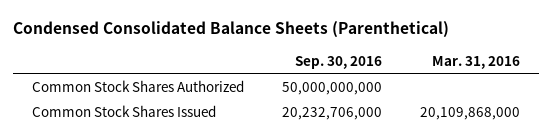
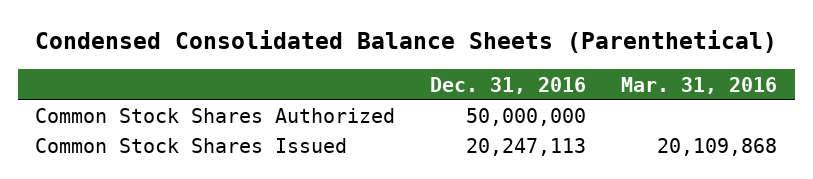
- | Sep. 30, 2016 | Mar. 31, 2016
+ | Dec. 31, 2016 | Mar. 31, 2016
- Common Stock Shares Issued | 20,232,706,000 | 20,109,868,000
+ Common Stock Shares Issued | 20,247,113 | 20,109,868

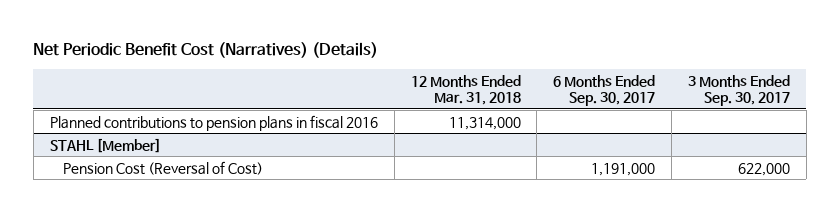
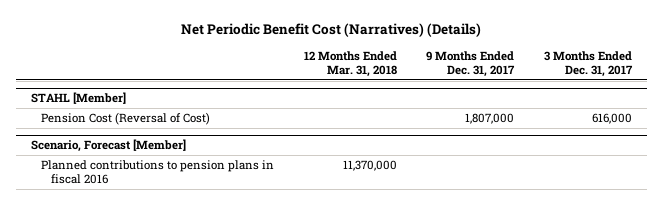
- | 12 Months Ended Mar. 31, 2018 | 6 Months Ended Sep. 30, 2017 | 3 Months Ended Sep. 30, 2017
+ | 12 Months Ended Mar. 31, 2018 | 9 Months Ended Dec. 31, 2017 | 3 Months Ended Dec. 31, 2017
- Planned contributions to pension plans in fiscal 2016 | 11,314,000 | |
+ Scenario, Forecast [Member]
+ Planned contributions to pension plans in fiscal 2016 | 11,370,000 | |

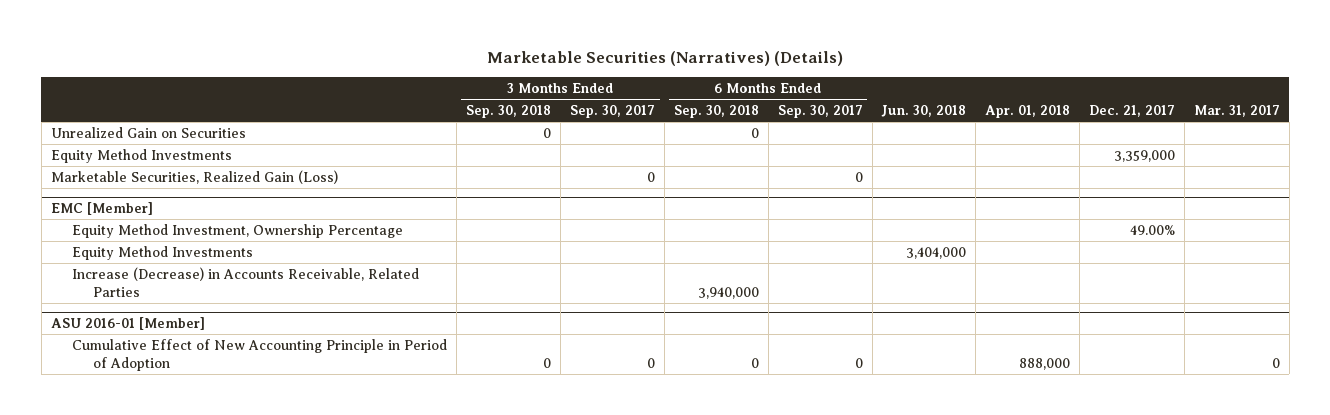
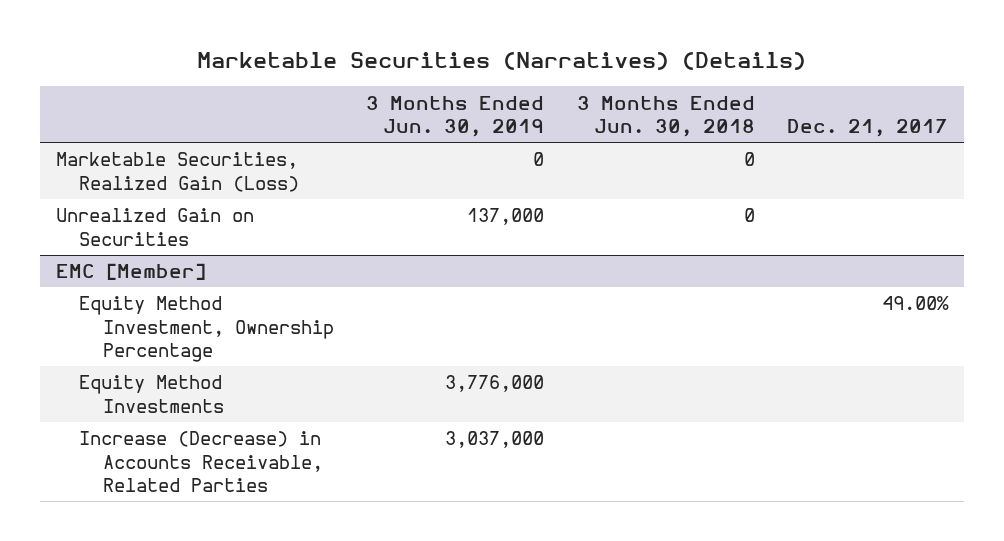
- | 3 Months Ended Sep. 30, 2018 | 3 Months Ended Sep. 30, 2017 | 6 Months Ended Sep. 30, 2018 | 6 Months Ended Sep. 30, 2017 | Jun. 30, 2018 | Apr. 01, 2018 | Dec. 21, 2017 | Mar. 31, 2017
+ | 3 Months Ended Jun. 30, 2019 | 3 Months Ended Jun. 30, 2018 | Dec. 21, 2017
- Equity Method Investments | | | | | | | 3,359,000 |
moved down: Unrealized Gain on Securities | 137,000 | 0 |
- ASU 2016-01 [Member]
- Cumulative Effect of New Accounting Principle in Period of Adoption | 0 | 0 | 0 | 0 | | 888,000 | | 0

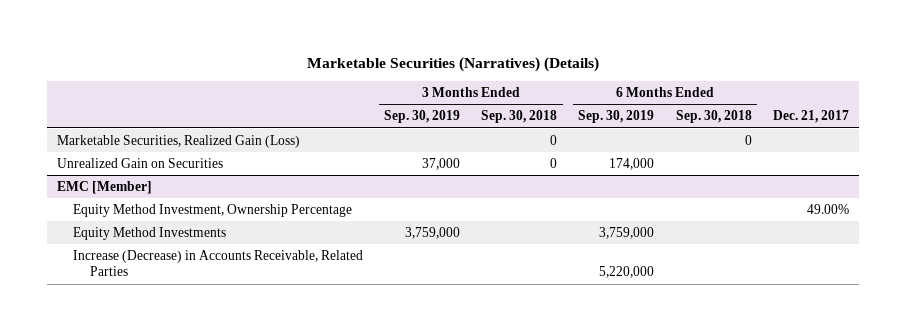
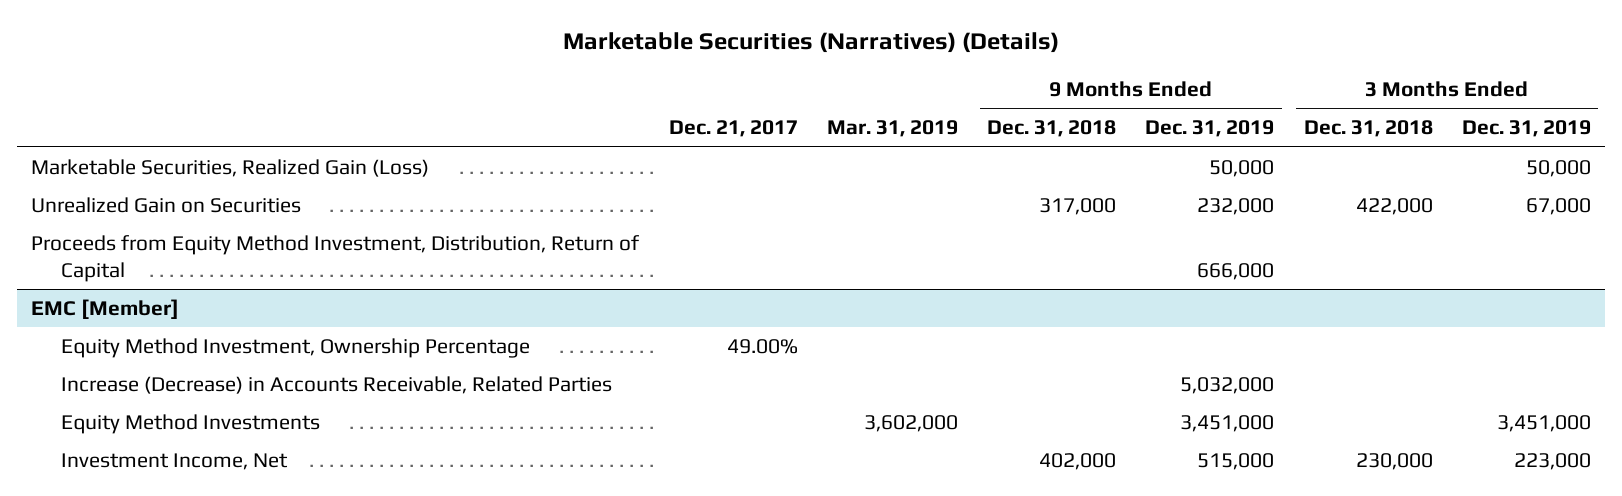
- | 3 Months Ended Sep. 30, 2019 | 3 Months Ended Sep. 30, 2018 | 6 Months Ended Sep. 30, 2019 | 6 Months Ended Sep. 30, 2018 | Dec. 21, 2017
+ | Dec. 21, 2017 | Mar. 31, 2019 | 9 Months Ended Dec. 31, 2018 | 9 Months Ended Dec. 31, 2019 | 3 Months Ended Dec. 31, 2018 | 3 Months Ended Dec. 31, 2019
+ Proceeds from Equity Method Investment, Distribution, Return of Capital | | | | 666,000 | |
@ EMC [Member]
moved down: Equity Method Investments | | 3,602,000 | | 3,451,000 | | 3,451,000
+ Investment Income, Net | | | 402,000 | 515,000 | 230,000 | 223,000

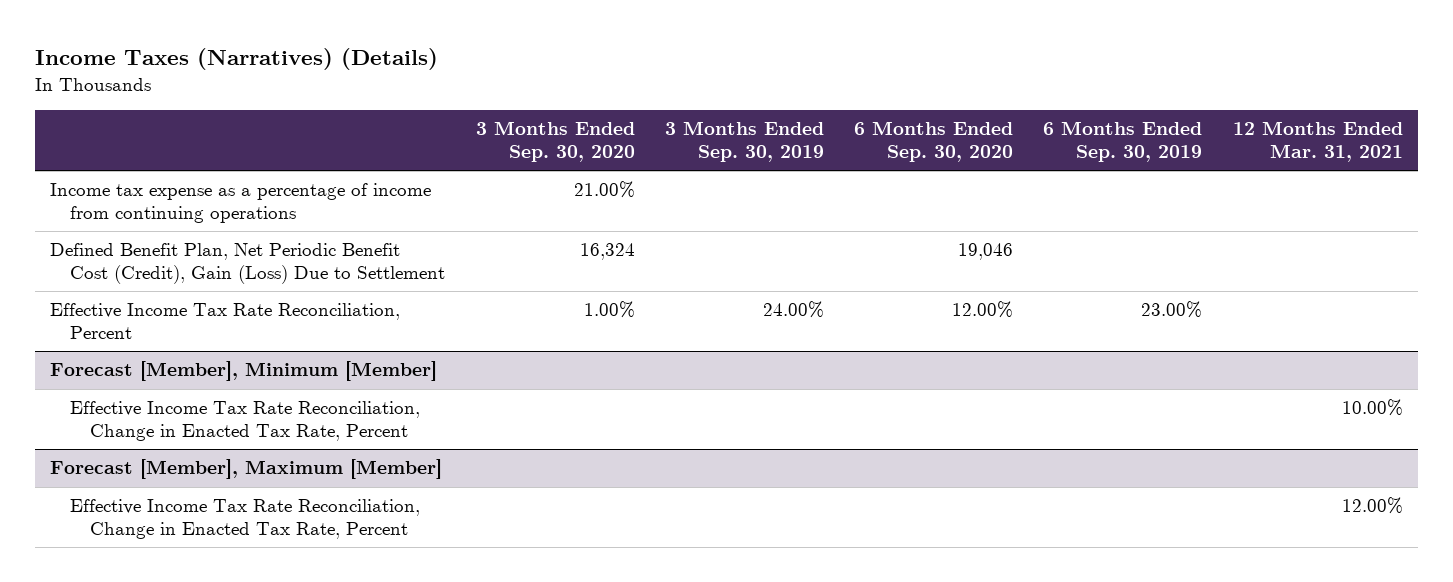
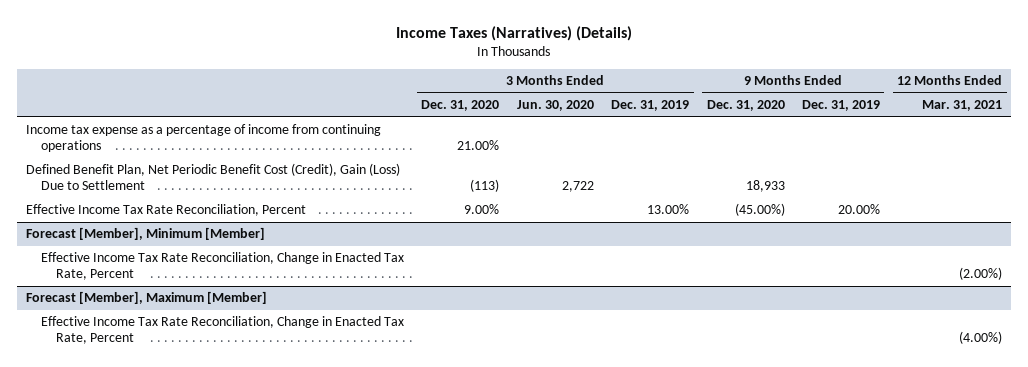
- | 3 Months Ended Sep. 30, 2020 | 3 Months Ended Sep. 30, 2019 | 6 Months Ended Sep. 30, 2020 | 6 Months Ended Sep. 30, 2019 | 12 Months Ended Mar. 31, 2021
+ | 3 Months Ended Dec. 31, 2020 | 3 Months Ended Jun. 30, 2020 | 3 Months Ended Dec. 31, 2019 | 9 Months Ended Dec. 31, 2020 | 9 Months Ended Dec. 31, 2019 | 12 Months Ended Mar. 31, 2021
@ Forecast [Member], Minimum [Member]
- Effective Income Tax Rate Reconciliation, Change in Enacted Tax Rate, Percent | | | | | 10.00%
+ Effective Income Tax Rate Reconciliation, Change in Enacted Tax Rate, Percent | | | | | | (2.00%)
@ Forecast [Member], Maximum [Member]
- Effective Income Tax Rate Reconciliation, Change in Enacted Tax Rate, Percent | | | | | 12.00%
+ Effective Income Tax Rate Reconciliation, Change in Enacted Tax Rate, Percent | | | | | | (4.00%)

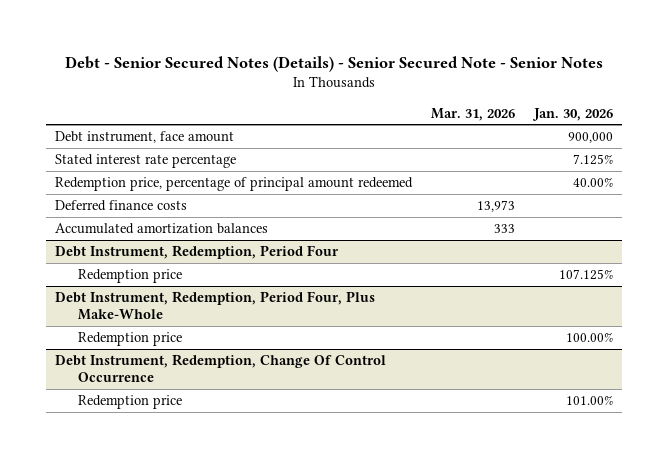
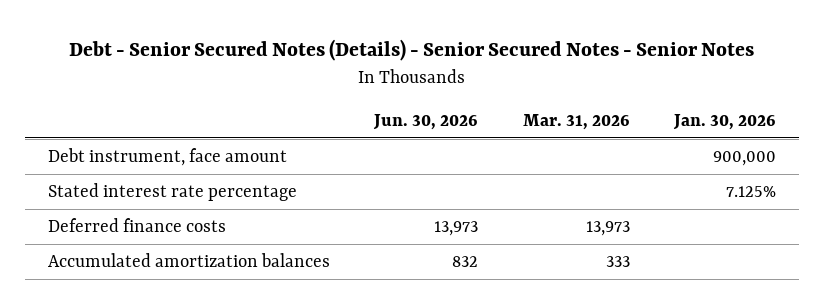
- Debt - Senior Secured Notes (Details) - Senior Secured Note - Senior Notes
+ Debt - Senior Secured Notes (Details) - Senior Secured Notes - Senior Notes
- | Mar. 31, 2026 | Jan. 30, 2026
+ | Jun. 30, 2026 | Mar. 31, 2026 | Jan. 30, 2026
- Redemption price, percentage of principal amount redeemed | | 40.00%
- Debt Instrument, Redemption, Period Four
- Redemption price | | 107.125%
- Debt Instrument, Redemption, Period Four, Plus Make-Whole
- Redemption price | | 100.00%
- Debt Instrument, Redemption, Change Of Control Occurrence
- Redemption price | | 101.00%

